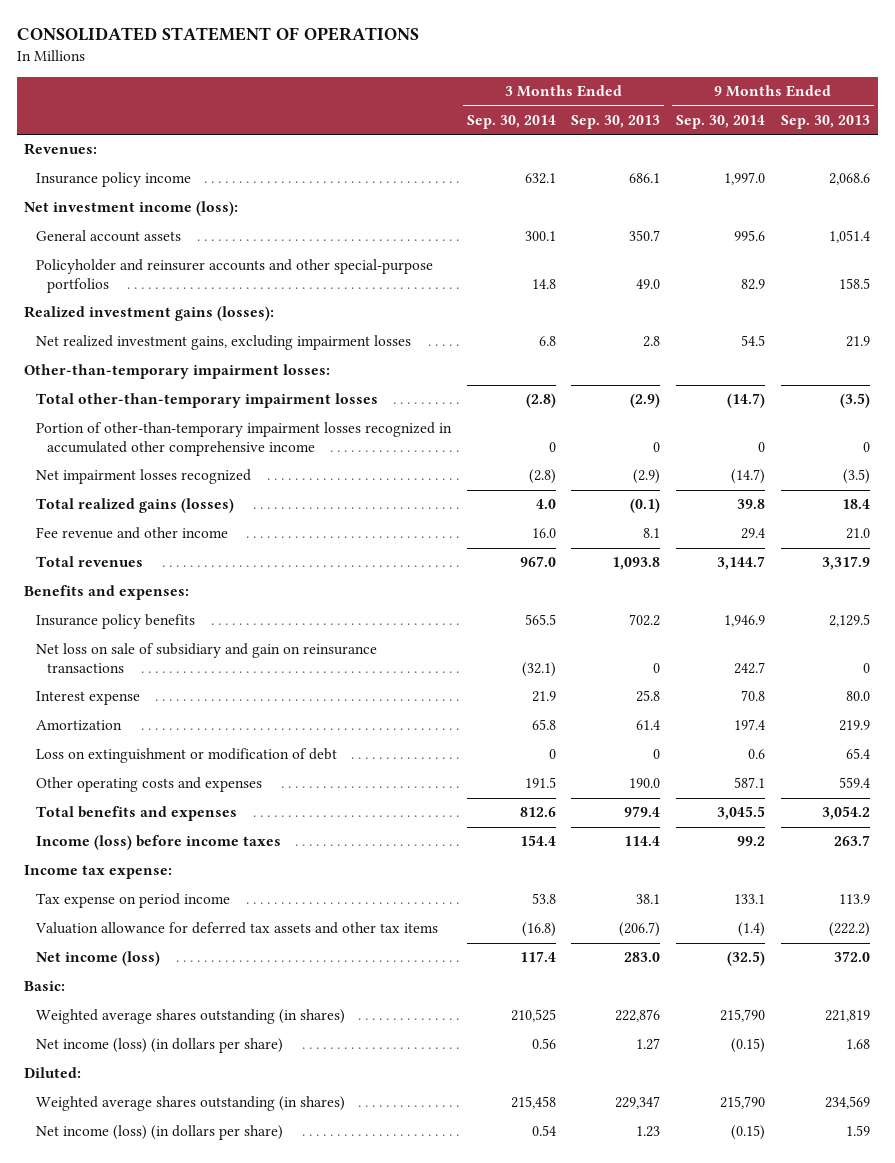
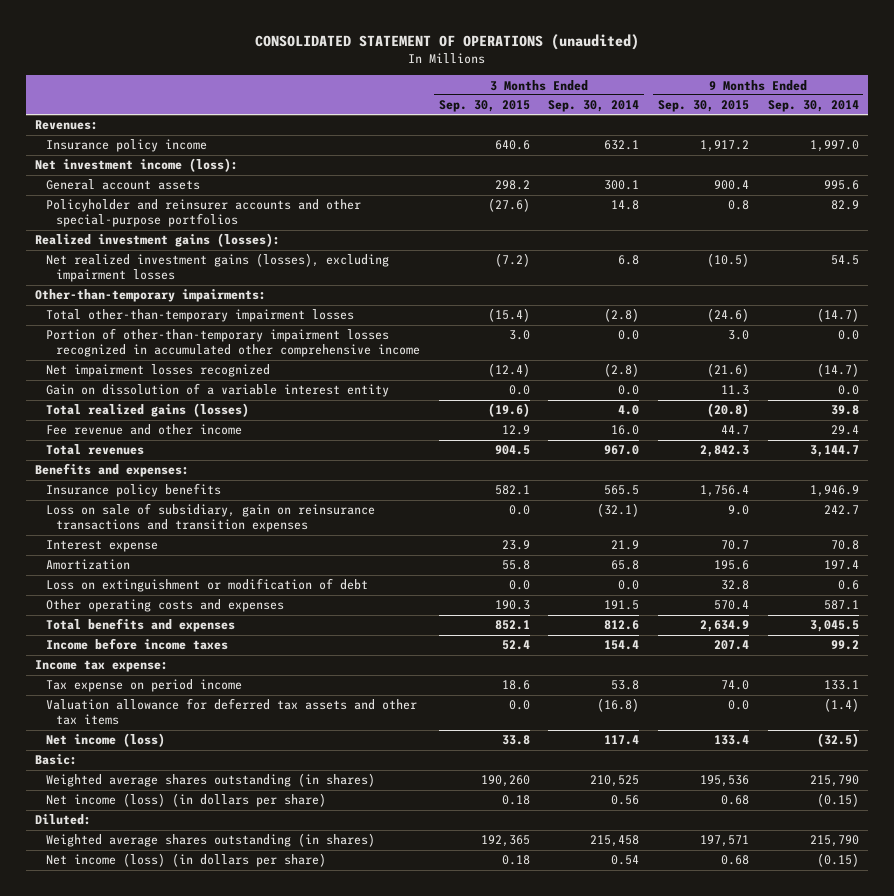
- CONSOLIDATED STATEMENT OF OPERATIONS
+ CONSOLIDATED STATEMENT OF OPERATIONS (unaudited)
- | 3 Months Ended Sep. 30, 2014 | 3 Months Ended Sep. 30, 2013 | 9 Months Ended Sep. 30, 2014 | 9 Months Ended Sep. 30, 2013
+ | 3 Months Ended Sep. 30, 2015 | 3 Months Ended Sep. 30, 2014 | 9 Months Ended Sep. 30, 2015 | 9 Months Ended Sep. 30, 2014
- Net realized investment gains, excluding impairment losses | 6.8 | 2.8 | 54.5 | 21.9
- Other-than-temporary impairment losses:
+ Net realized investment gains (losses), excluding impairment losses | (7.2) | 6.8 | (10.5) | 54.5
+ Other-than-temporary impairments:
- Portion of other-than-temporary impairment losses recognized in accumulated other comprehensive income | 0 | 0 | 0 | 0
+ Portion of other-than-temporary impairment losses recognized in accumulated other comprehensive income | 3.0 | 0.0 | 3.0 | 0.0
+ Gain on dissolution of a variable interest entity | 0.0 | 0.0 | 11.3 | 0.0
- Net loss on sale of subsidiary and gain on reinsurance transactions | (32.1) | 0 | 242.7 | 0
+ Loss on sale of subsidiary, gain on reinsurance transactions and transition expenses | 0.0 | (32.1) | 9.0 | 242.7
- Loss on extinguishment or modification of debt | 0 | 0 | 0.6 | 65.4
+ Loss on extinguishment or modification of debt | 0.0 | 0.0 | 32.8 | 0.6
- Income (loss) before income taxes | 154.4 | 114.4 | 99.2 | 263.7
+ Income before income taxes | 52.4 | 154.4 | 207.4 | 99.2

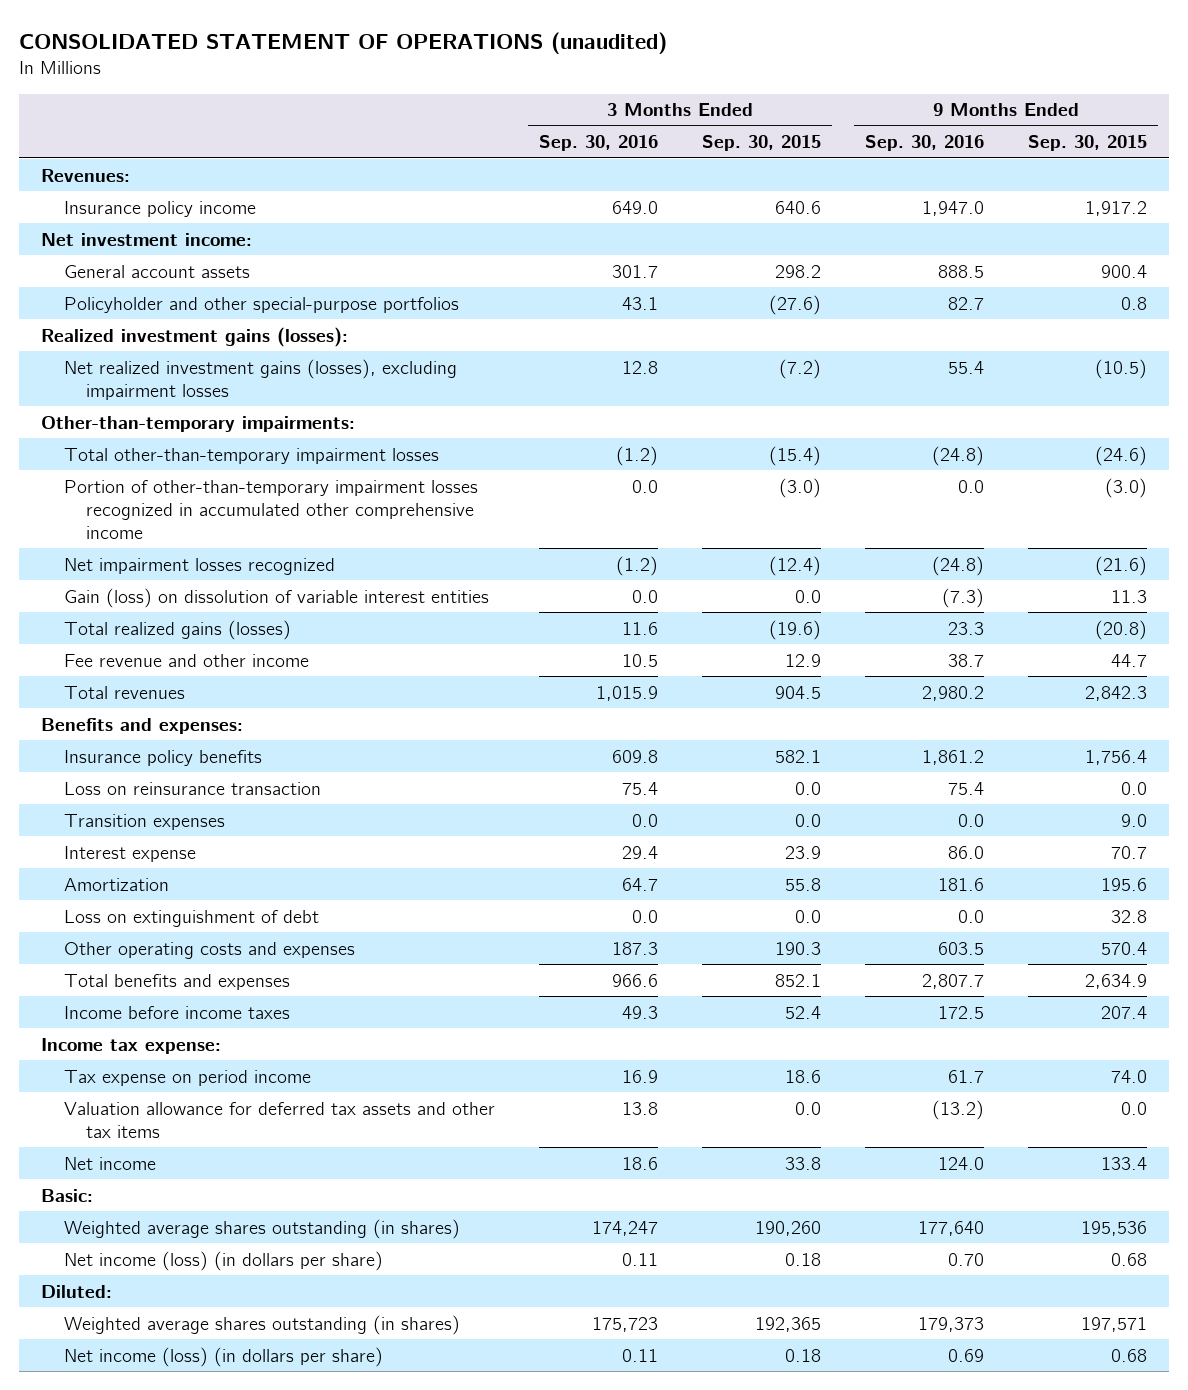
- | 3 Months Ended Sep. 30, 2015 | 3 Months Ended Sep. 30, 2014 | 9 Months Ended Sep. 30, 2015 | 9 Months Ended Sep. 30, 2014
+ | 3 Months Ended Sep. 30, 2016 | 3 Months Ended Sep. 30, 2015 | 9 Months Ended Sep. 30, 2016 | 9 Months Ended Sep. 30, 2015
- Net investment income (loss):
+ Net investment income:
- Policyholder and reinsurer accounts and other special-purpose portfolios | (27.6) | 14.8 | 0.8 | 82.9
+ Policyholder and other special-purpose portfolios | 43.1 | (27.6) | 82.7 | 0.8
- Portion of other-than-temporary impairment losses recognized in accumulated other comprehensive income | 3.0 | 0.0 | 3.0 | 0.0
+ Portion of other-than-temporary impairment losses recognized in accumulated other comprehensive income | 0.0 | (3.0) | 0.0 | (3.0)
- Gain on dissolution of a variable interest entity | 0.0 | 0.0 | 11.3 | 0.0
+ Gain (loss) on dissolution of variable interest entities | 0.0 | 0.0 | (7.3) | 11.3
- Loss on sale of subsidiary, gain on reinsurance transactions and transition expenses | 0.0 | (32.1) | 9.0 | 242.7
+ Loss on reinsurance transaction | 75.4 | 0.0 | 75.4 | 0.0
+ Transition expenses | 0.0 | 0.0 | 0.0 | 9.0
- Loss on extinguishment or modification of debt | 0.0 | 0.0 | 32.8 | 0.6
+ Loss on extinguishment of debt | 0.0 | 0.0 | 0.0 | 32.8
- Net income (loss) | 33.8 | 117.4 | 133.4 | (32.5)
+ Net income | 18.6 | 33.8 | 124.0 | 133.4

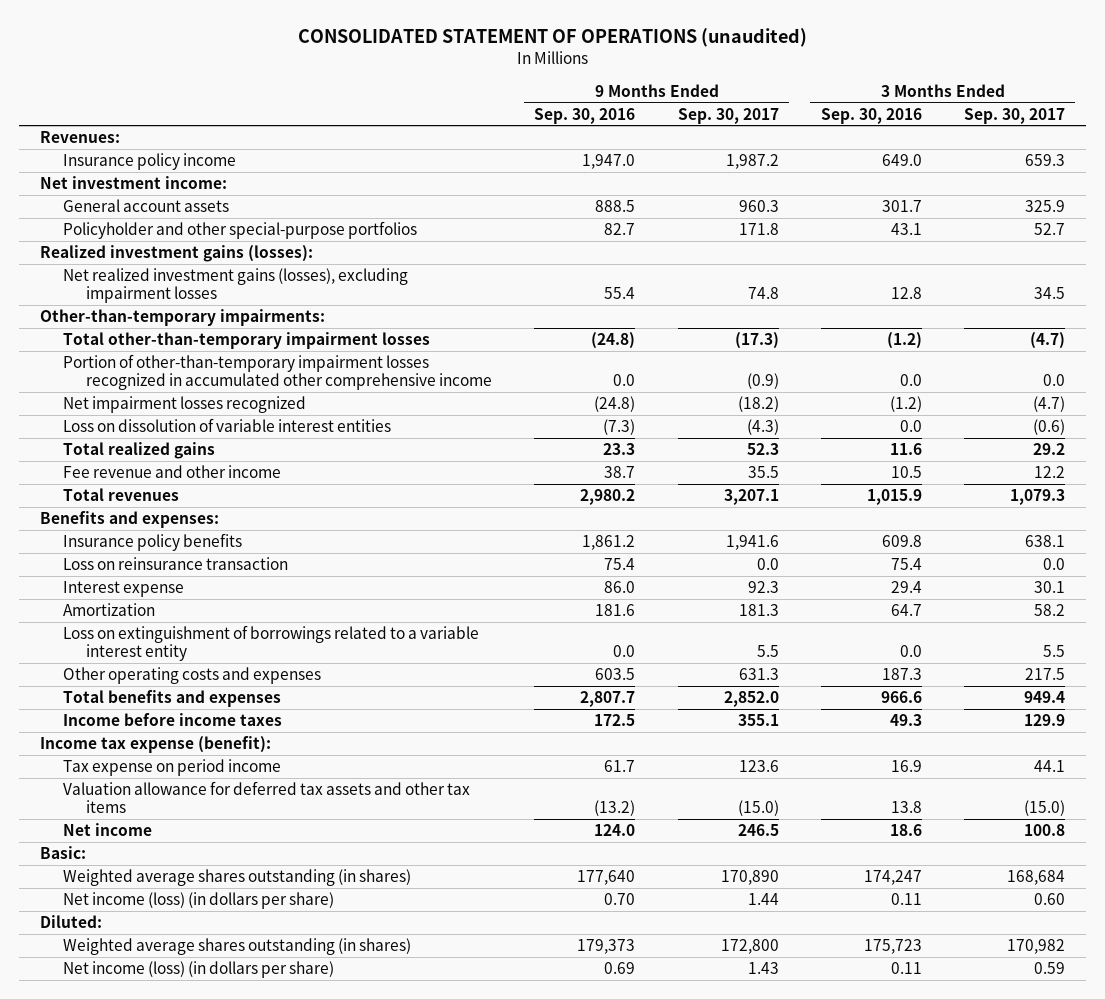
- | 3 Months Ended Sep. 30, 2016 | 3 Months Ended Sep. 30, 2015 | 9 Months Ended Sep. 30, 2016 | 9 Months Ended Sep. 30, 2015
+ | 9 Months Ended Sep. 30, 2016 | 9 Months Ended Sep. 30, 2017 | 3 Months Ended Sep. 30, 2016 | 3 Months Ended Sep. 30, 2017
- Gain (loss) on dissolution of variable interest entities | 0.0 | 0.0 | (7.3) | 11.3
- Total realized gains (losses) | 11.6 | (19.6) | 23.3 | (20.8)
+ Loss on dissolution of variable interest entities | (7.3) | (4.3) | 0.0 | (0.6)
+ Total realized gains | 23.3 | 52.3 | 11.6 | 29.2
- Transition expenses | 0.0 | 0.0 | 0.0 | 9.0
- Loss on extinguishment of debt | 0.0 | 0.0 | 0.0 | 32.8
+ Loss on extinguishment of borrowings related to a variable interest entity | 0.0 | 5.5 | 0.0 | 5.5
- Income tax expense:
+ Income tax expense (benefit):

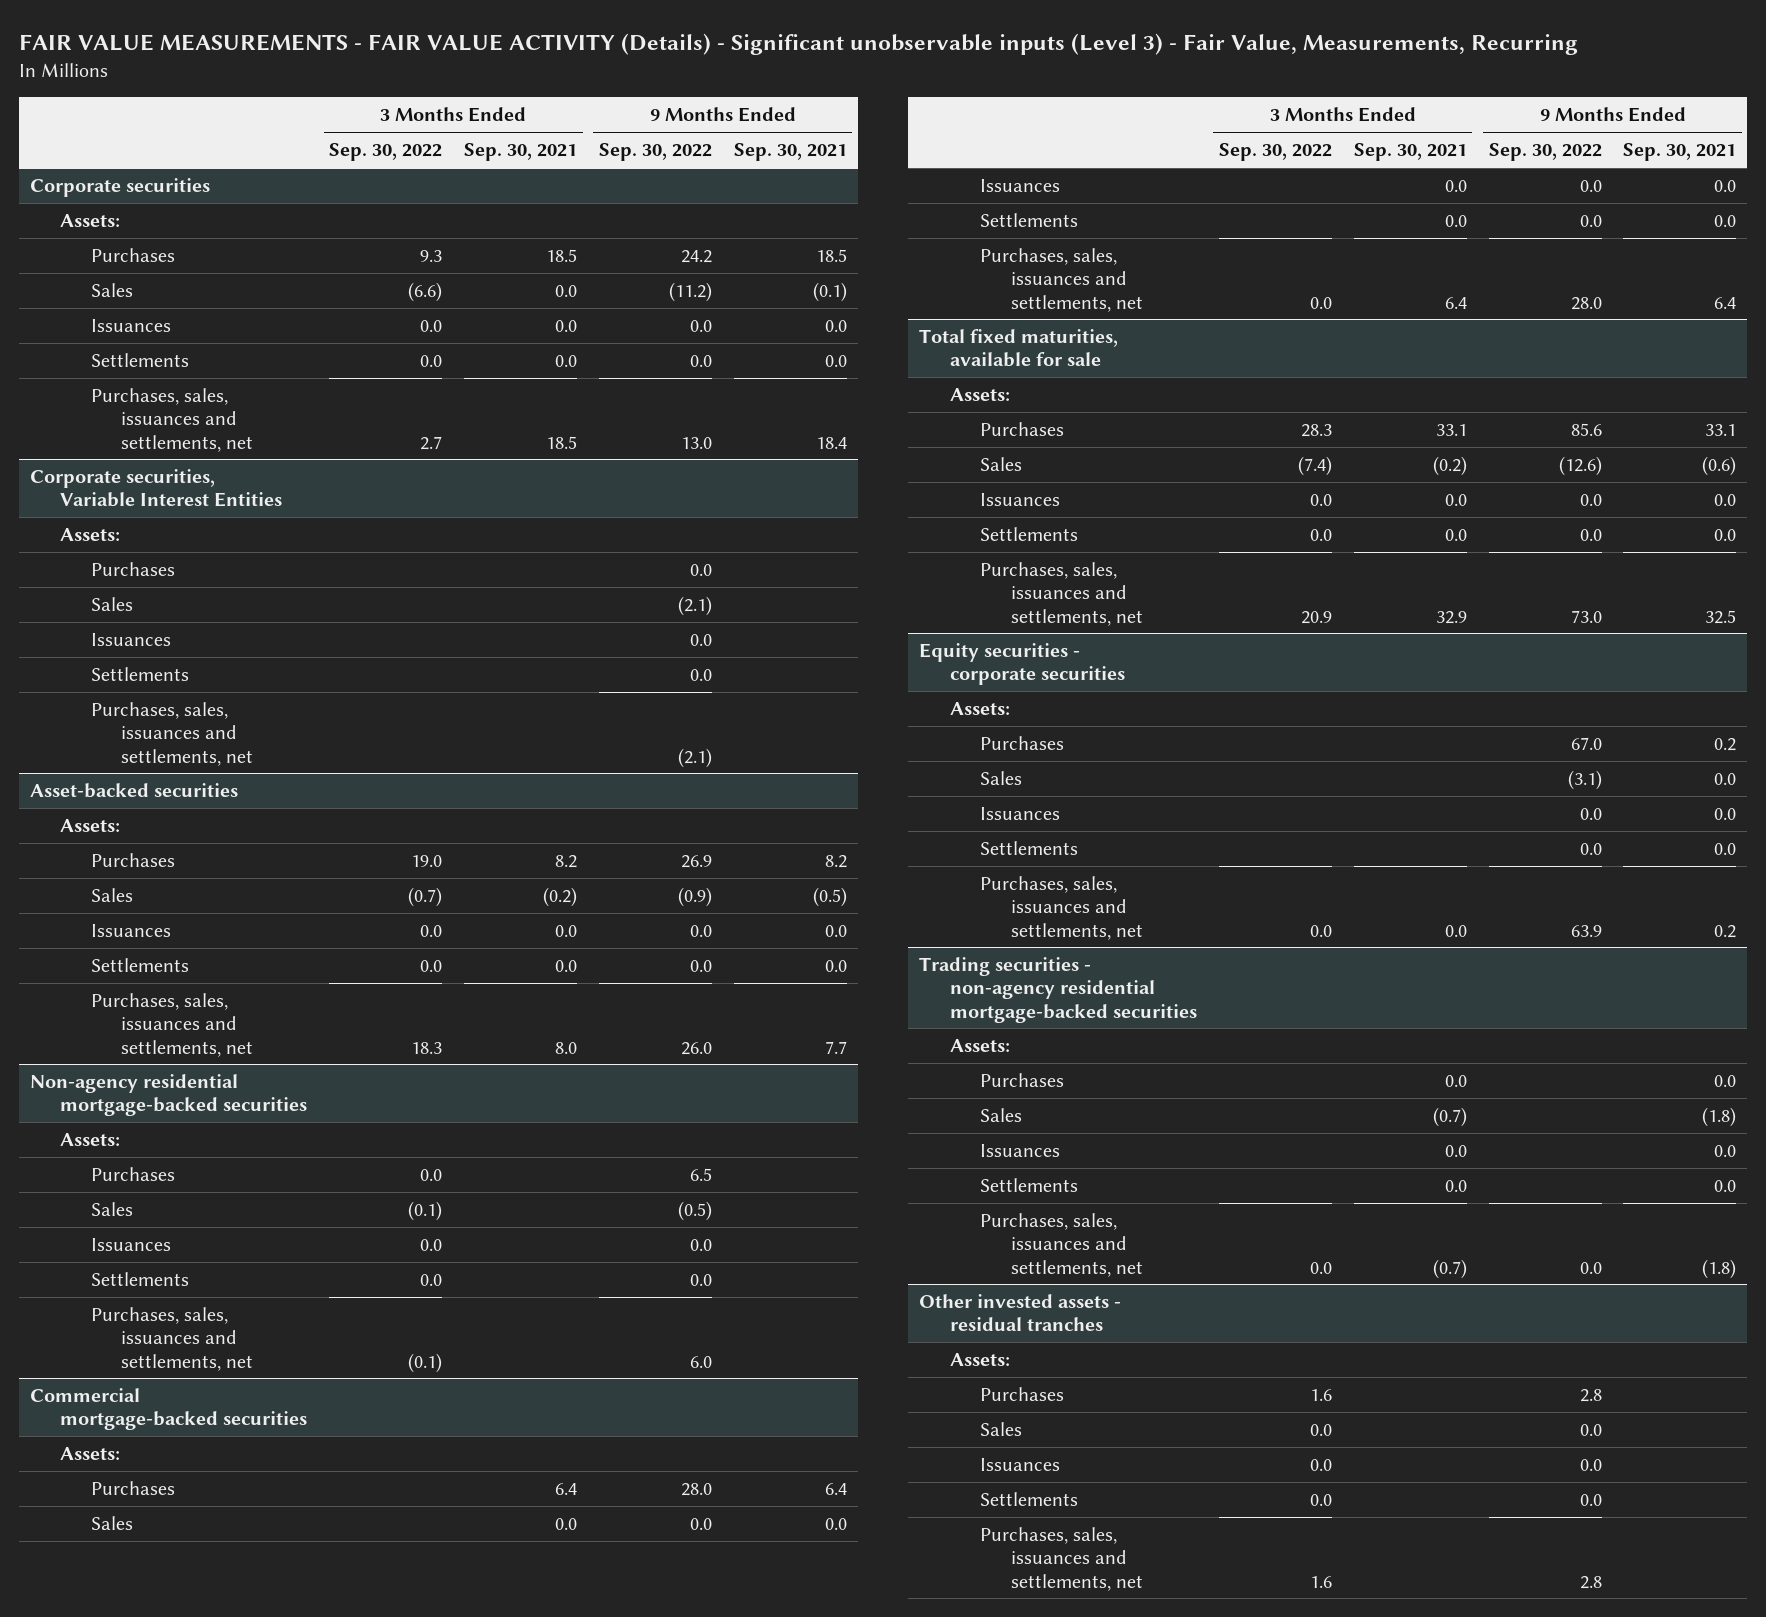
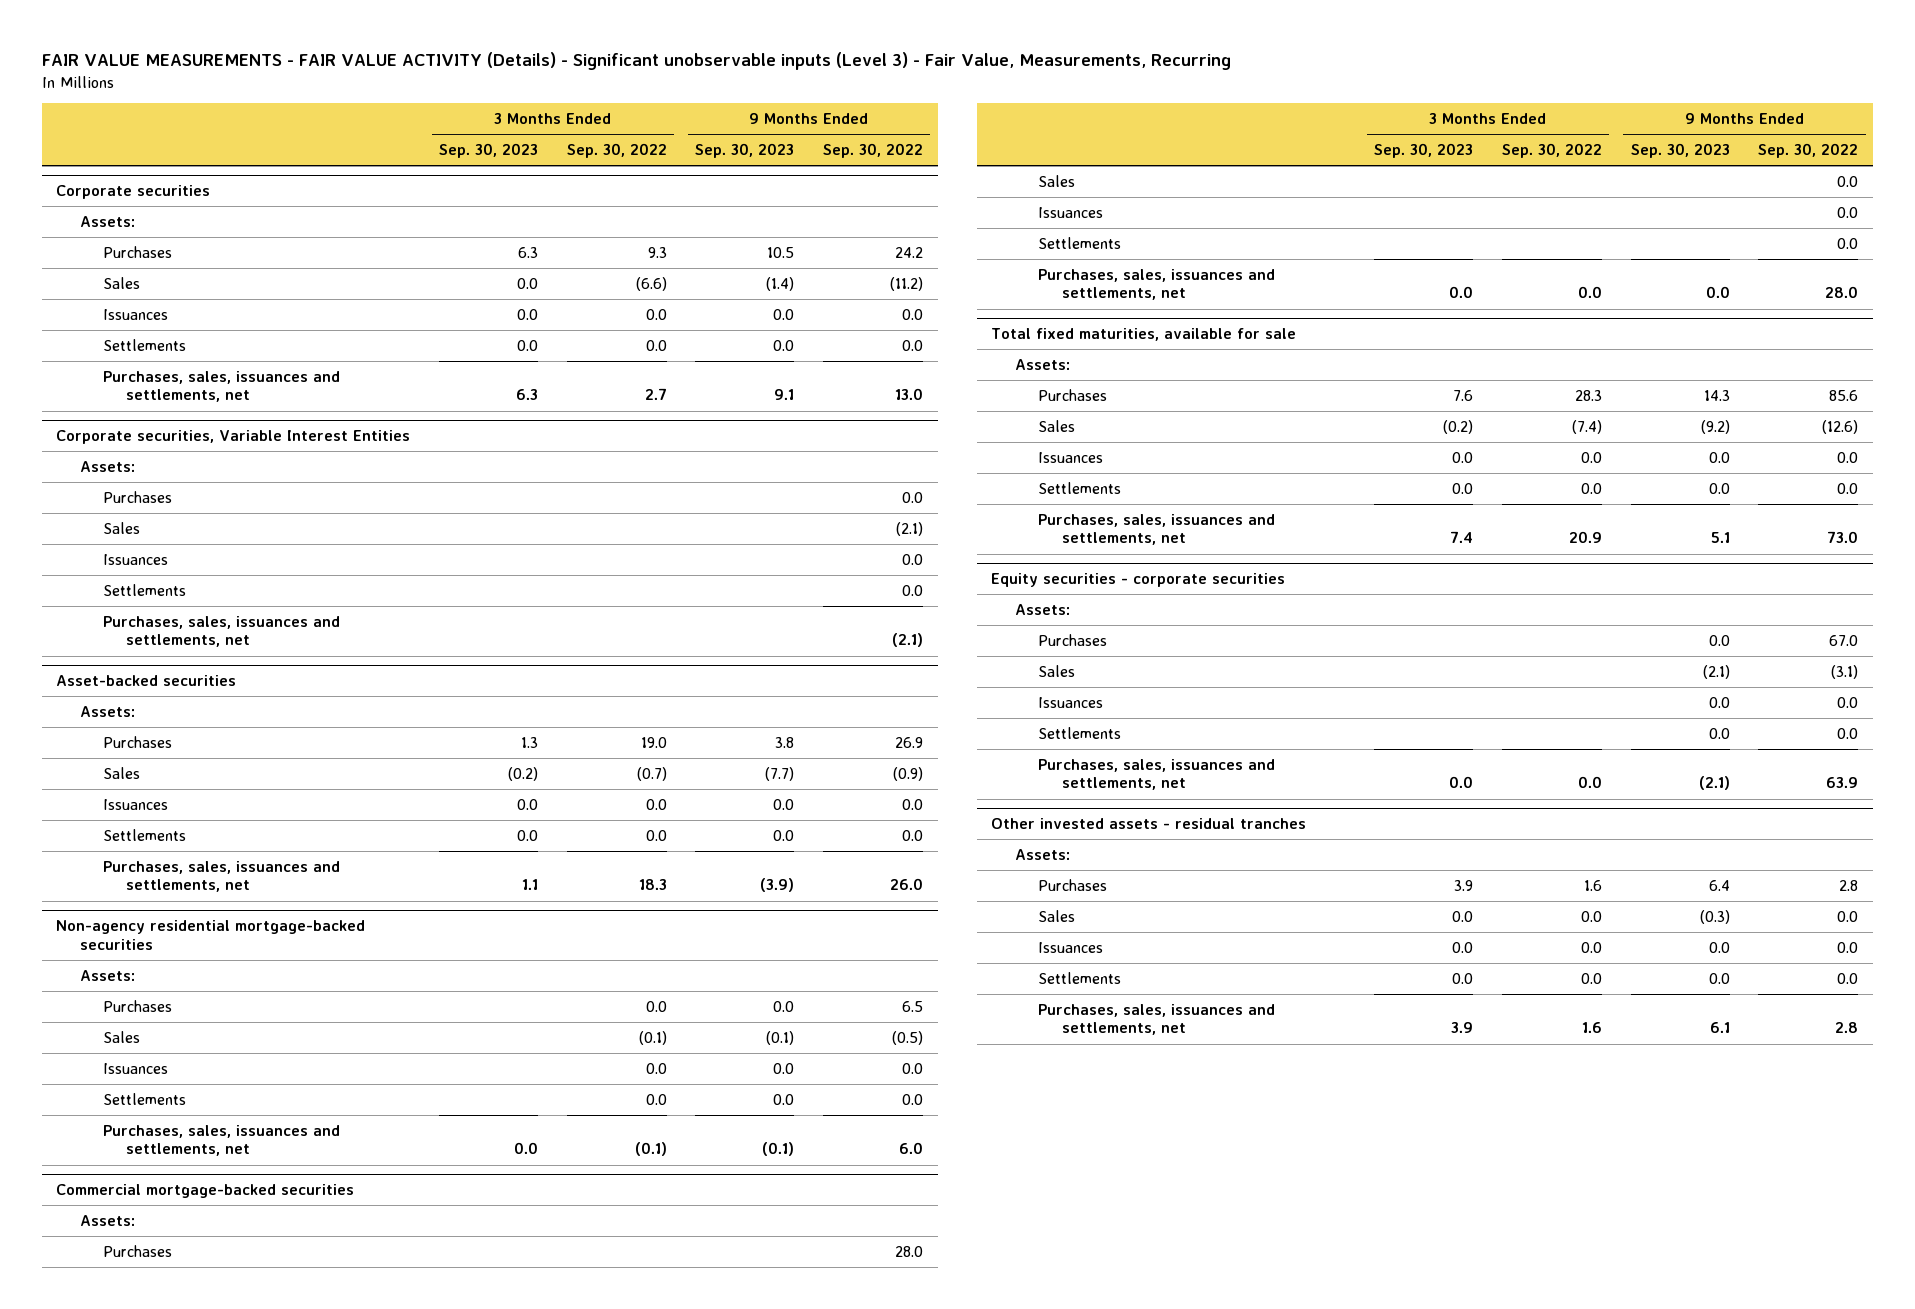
- | 3 Months Ended Sep. 30, 2022 | 3 Months Ended Sep. 30, 2021 | 9 Months Ended Sep. 30, 2022 | 9 Months Ended Sep. 30, 2021
+ | 3 Months Ended Sep. 30, 2023 | 3 Months Ended Sep. 30, 2022 | 9 Months Ended Sep. 30, 2023 | 9 Months Ended Sep. 30, 2022
- Trading securities - non-agency residential mortgage-backed securities
- Assets:
- Purchases | | 0.0 | | 0.0
- Sales | | (0.7) | | (1.8)
- Issuances | | 0.0 | | 0.0
- Settlements | | 0.0 | | 0.0
- Purchases, sales, issuances and settlements, net | 0.0 | (0.7) | 0.0 | (1.8)

